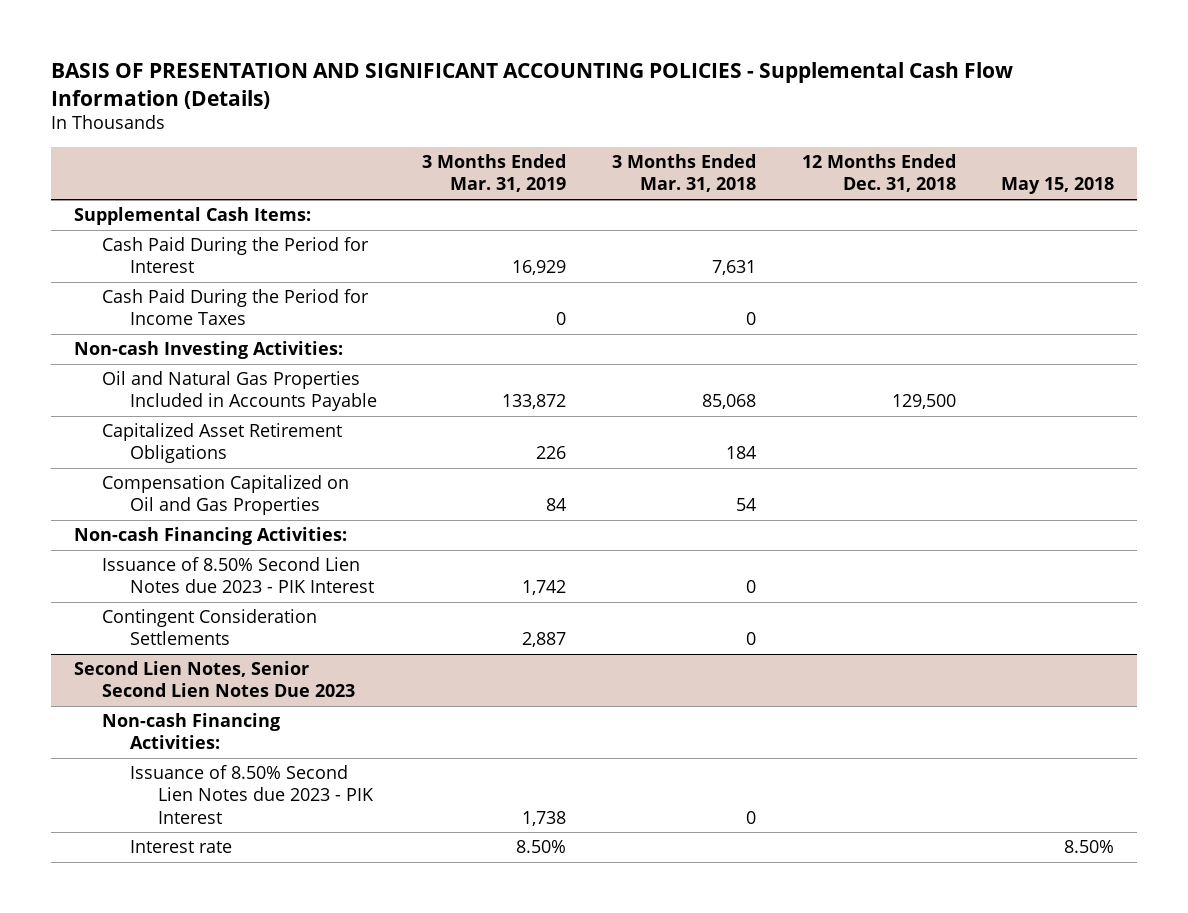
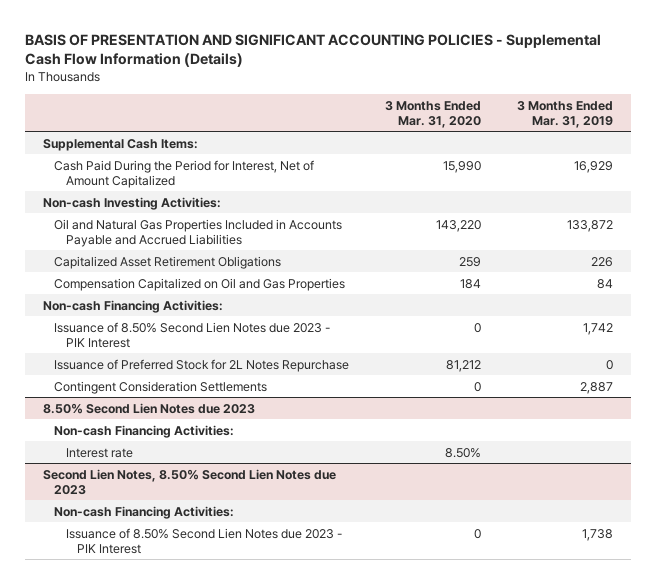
- | 3 Months Ended Mar. 31, 2019 | 3 Months Ended Mar. 31, 2018 | 12 Months Ended Dec. 31, 2018 | May 15, 2018
+ | 3 Months Ended Mar. 31, 2020 | 3 Months Ended Mar. 31, 2019
- Cash Paid During the Period for Interest | 16,929 | 7,631 | |
- Cash Paid During the Period for Income Taxes | 0 | 0 | |
+ Cash Paid During the Period for Interest, Net of Amount Capitalized | 15,990 | 16,929
- Oil and Natural Gas Properties Included in Accounts Payable | 133,872 | 85,068 | 129,500 |
+ Oil and Natural Gas Properties Included in Accounts Payable and Accrued Liabilities | 143,220 | 133,872
+ Issuance of Preferred Stock for 2L Notes Repurchase | 81,212 | 0
- Second Lien Notes, Senior Second Lien Notes Due 2023
+ 8.50% Second Lien Notes due 2023
+ Interest rate | 8.50% |
+ Second Lien Notes, 8.50% Second Lien Notes due 2023
+ Non-cash Financing Activities:
- Interest rate | 8.50% | | | 8.50%

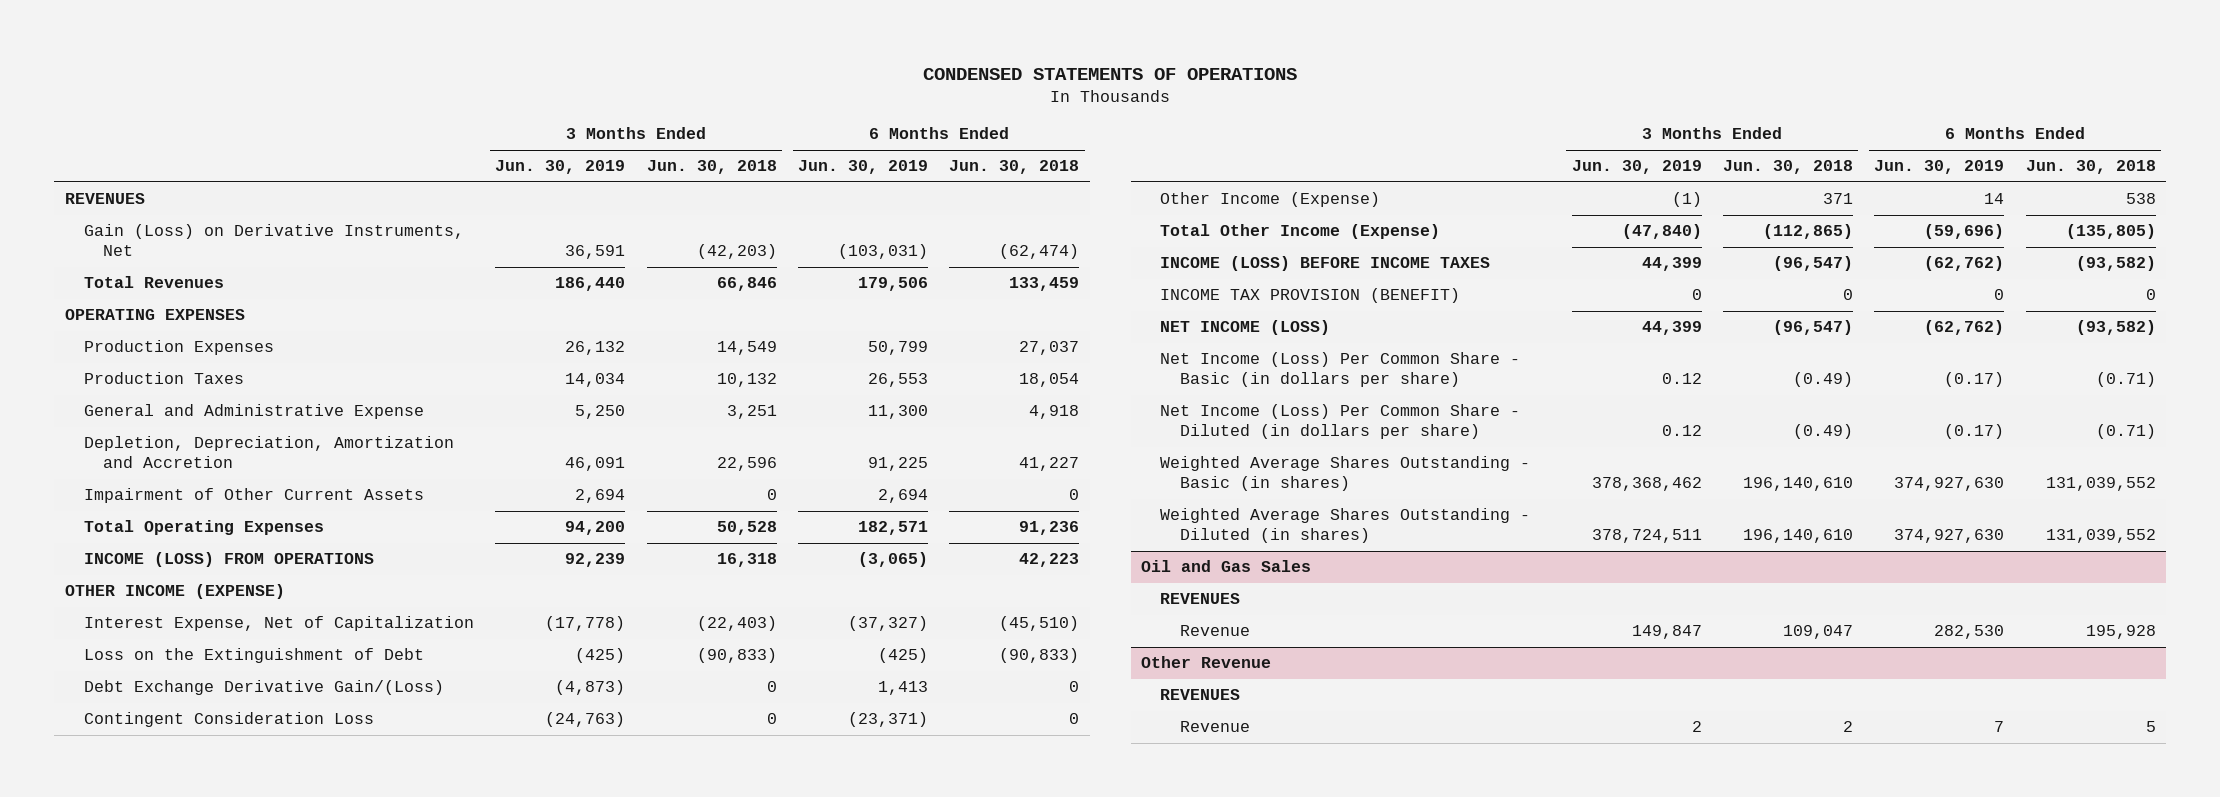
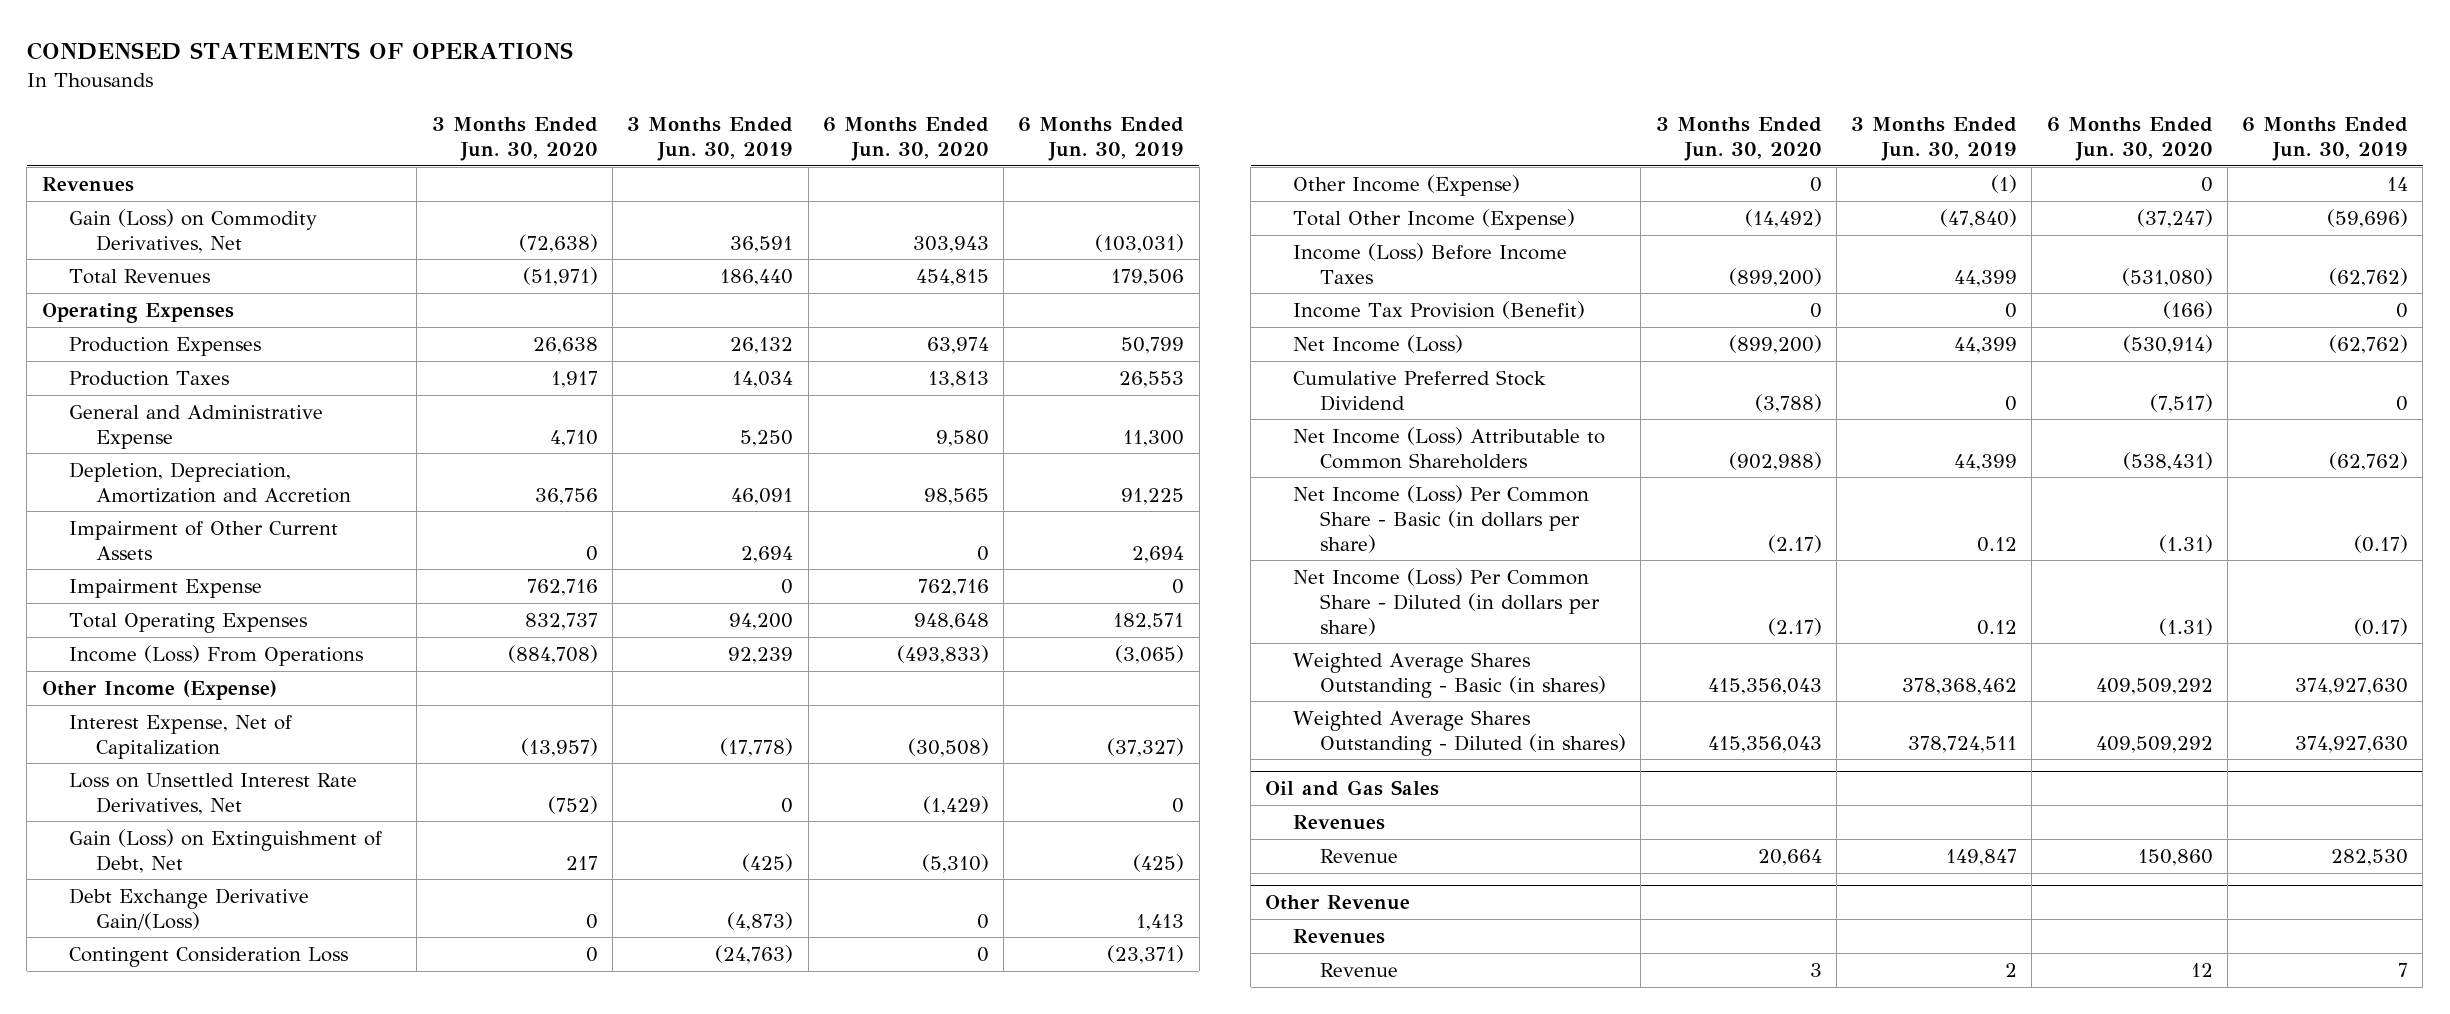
- | 3 Months Ended Jun. 30, 2019 | 3 Months Ended Jun. 30, 2018 | 6 Months Ended Jun. 30, 2019 | 6 Months Ended Jun. 30, 2018
+ | 3 Months Ended Jun. 30, 2020 | 3 Months Ended Jun. 30, 2019 | 6 Months Ended Jun. 30, 2020 | 6 Months Ended Jun. 30, 2019
- REVENUES
- Gain (Loss) on Derivative Instruments, Net | 36,591 | (42,203) | (103,031) | (62,474)
+ Revenues
+ Gain (Loss) on Commodity Derivatives, Net | (72,638) | 36,591 | 303,943 | (103,031)
- OPERATING EXPENSES
+ Operating Expenses
+ Impairment Expense | 762,716 | 0 | 762,716 | 0
- INCOME (LOSS) FROM OPERATIONS | 92,239 | 16,318 | (3,065) | 42,223
- OTHER INCOME (EXPENSE)
+ Income (Loss) From Operations | (884,708) | 92,239 | (493,833) | (3,065)
+ Other Income (Expense)
- Loss on the Extinguishment of Debt | (425) | (90,833) | (425) | (90,833)
+ Loss on Unsettled Interest Rate Derivatives, Net | (752) | 0 | (1,429) | 0
+ Gain (Loss) on Extinguishment of Debt, Net | 217 | (425) | (5,310) | (425)
- INCOME (LOSS) BEFORE INCOME TAXES | 44,399 | (96,547) | (62,762) | (93,582)
- INCOME TAX PROVISION (BENEFIT) | 0 | 0 | 0 | 0
- NET INCOME (LOSS) | 44,399 | (96,547) | (62,762) | (93,582)
+ Income (Loss) Before Income Taxes | (899,200) | 44,399 | (531,080) | (62,762)
+ Income Tax Provision (Benefit) | 0 | 0 | (166) | 0
+ Net Income (Loss) | (899,200) | 44,399 | (530,914) | (62,762)
+ Cumulative Preferred Stock Dividend | (3,788) | 0 | (7,517) | 0
+ Net Income (Loss) Attributable to Common Shareholders | (902,988) | 44,399 | (538,431) | (62,762)
@ Oil and Gas Sales
- REVENUES
+ Revenues
@ Other Revenue
- REVENUES
+ Revenues

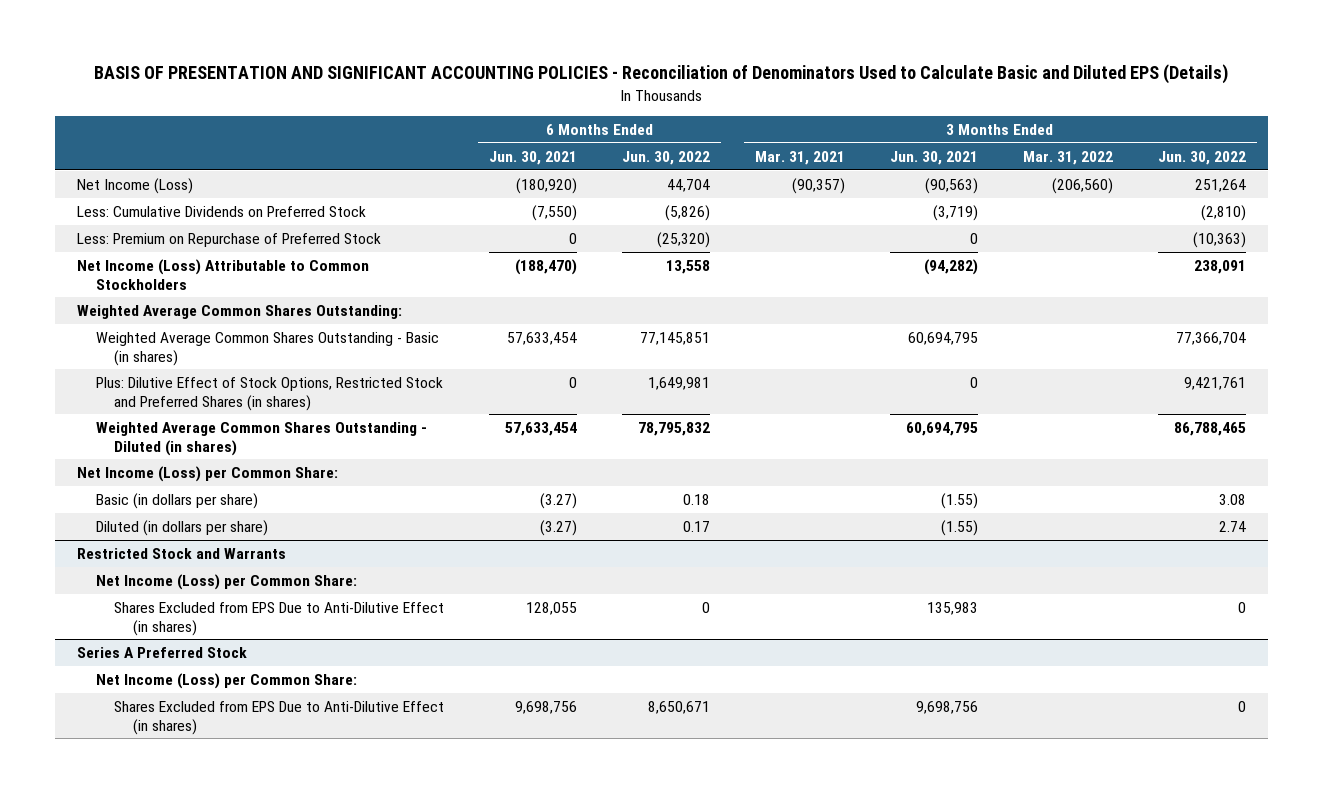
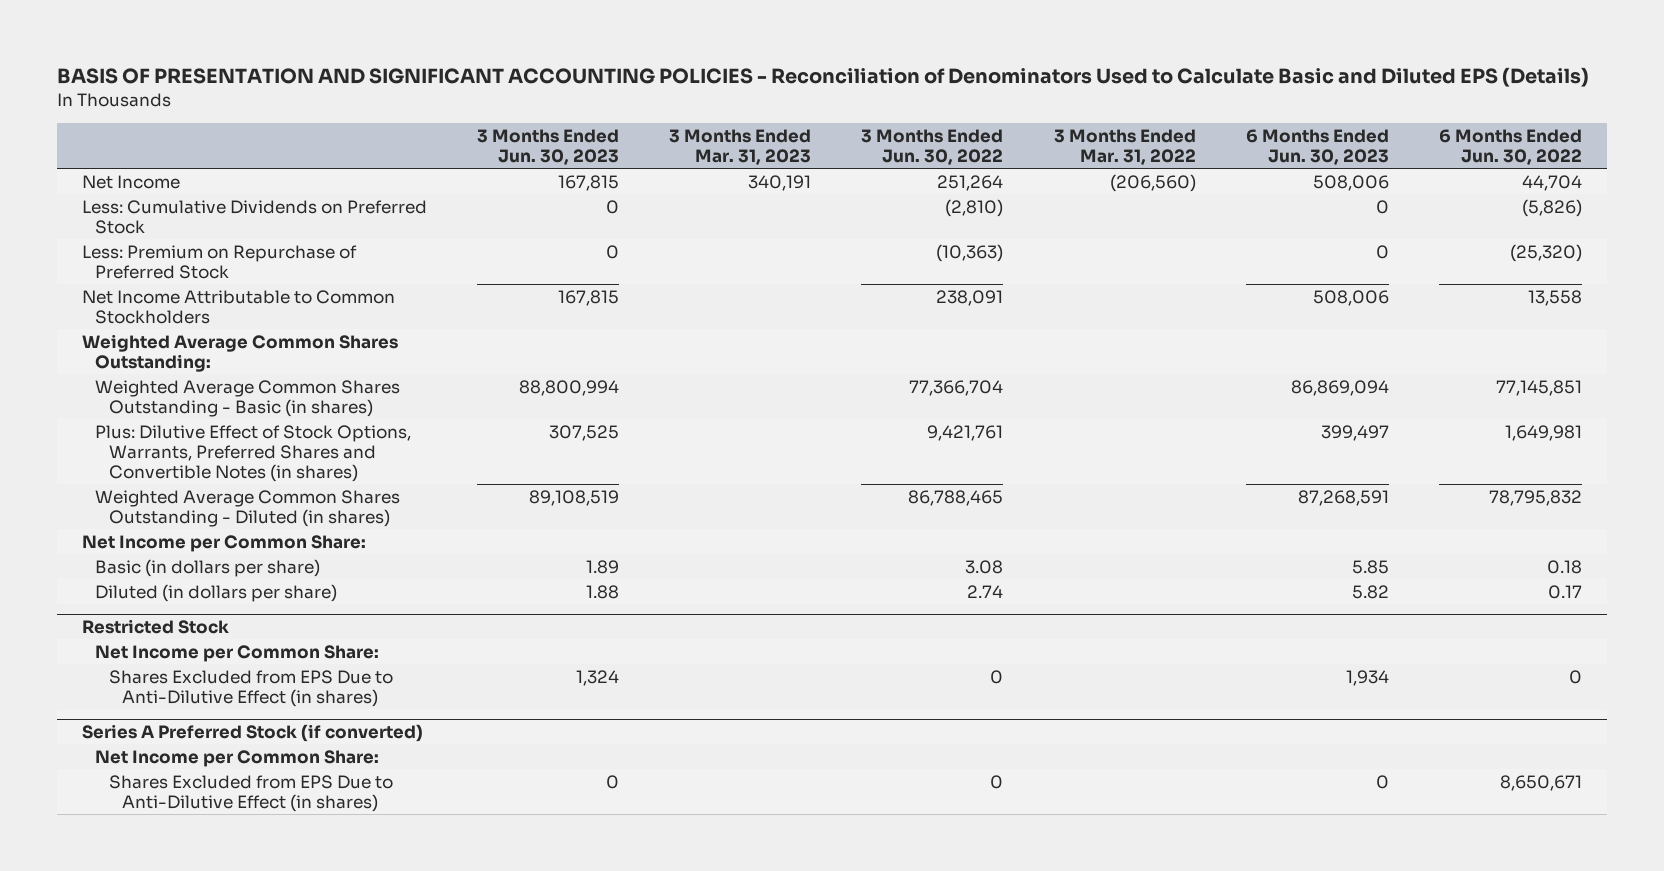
- | 6 Months Ended Jun. 30, 2021 | 6 Months Ended Jun. 30, 2022 | 3 Months Ended Mar. 31, 2021 | 3 Months Ended Jun. 30, 2021 | 3 Months Ended Mar. 31, 2022 | 3 Months Ended Jun. 30, 2022
+ | 3 Months Ended Jun. 30, 2023 | 3 Months Ended Mar. 31, 2023 | 3 Months Ended Jun. 30, 2022 | 3 Months Ended Mar. 31, 2022 | 6 Months Ended Jun. 30, 2023 | 6 Months Ended Jun. 30, 2022
- Net Income (Loss) | (180,920) | 44,704 | (90,357) | (90,563) | (206,560) | 251,264
+ Net Income | 167,815 | 340,191 | 251,264 | (206,560) | 508,006 | 44,704
- Net Income (Loss) Attributable to Common Stockholders | (188,470) | 13,558 | | (94,282) | | 238,091
+ Net Income Attributable to Common Stockholders | 167,815 | | 238,091 | | 508,006 | 13,558
- Plus: Dilutive Effect of Stock Options, Restricted Stock and Preferred Shares (in shares) | 0 | 1,649,981 | | 0 | | 9,421,761
+ Plus: Dilutive Effect of Stock Options, Warrants, Preferred Shares and Convertible Notes (in shares) | 307,525 | | 9,421,761 | | 399,497 | 1,649,981
- Net Income (Loss) per Common Share:
+ Net Income per Common Share:
- Restricted Stock and Warrants
- Net Income (Loss) per Common Share:
+ Restricted Stock
+ Net Income per Common Share:
- Series A Preferred Stock
- Net Income (Loss) per Common Share:
+ Series A Preferred Stock (if converted)
+ Net Income per Common Share:

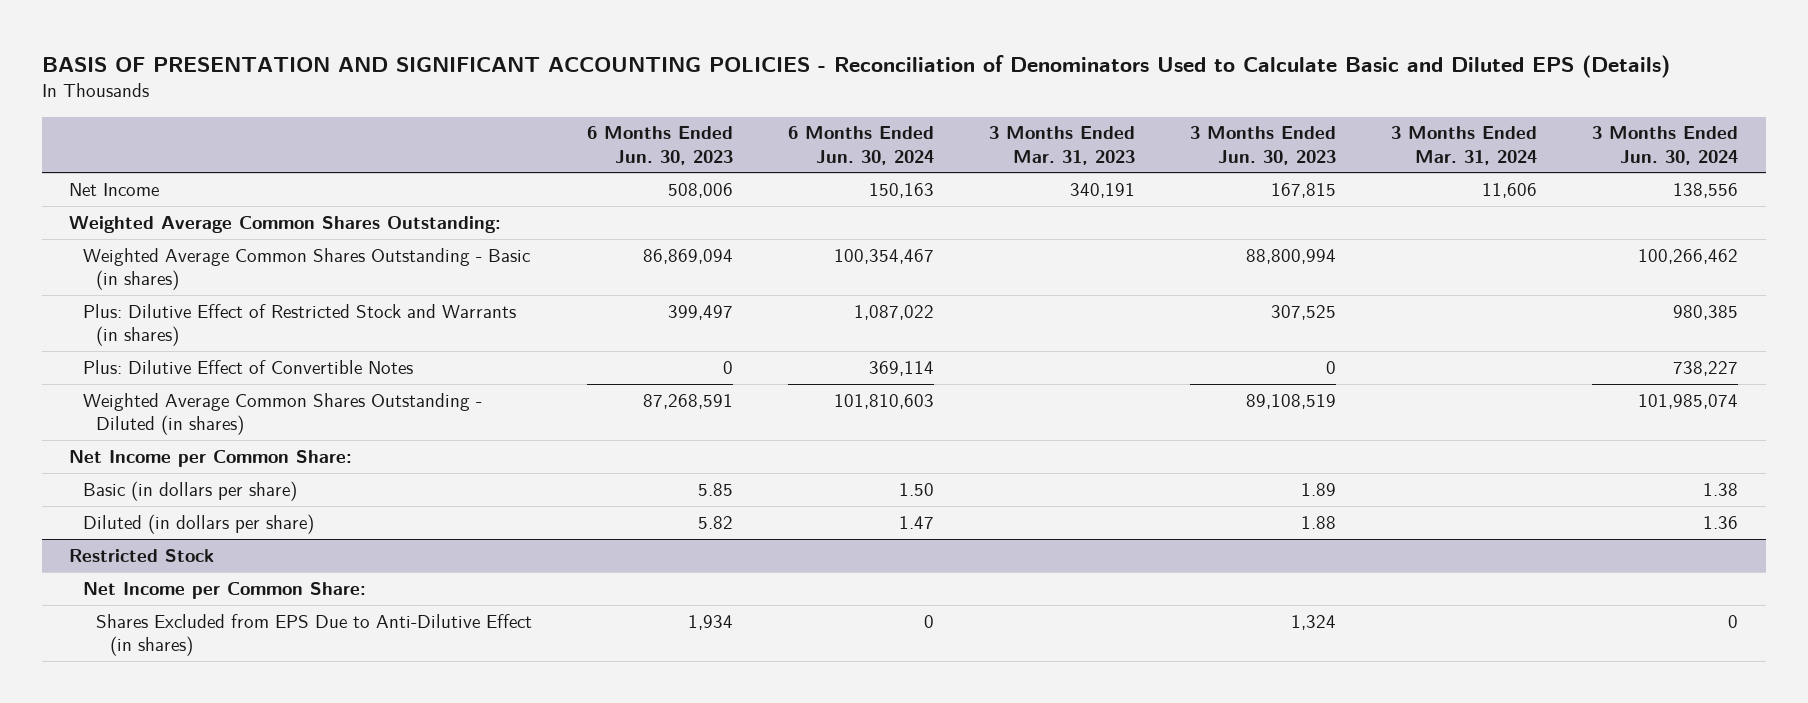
- | 3 Months Ended Jun. 30, 2023 | 3 Months Ended Mar. 31, 2023 | 3 Months Ended Jun. 30, 2022 | 3 Months Ended Mar. 31, 2022 | 6 Months Ended Jun. 30, 2023 | 6 Months Ended Jun. 30, 2022
+ | 6 Months Ended Jun. 30, 2023 | 6 Months Ended Jun. 30, 2024 | 3 Months Ended Mar. 31, 2023 | 3 Months Ended Jun. 30, 2023 | 3 Months Ended Mar. 31, 2024 | 3 Months Ended Jun. 30, 2024
- Less: Cumulative Dividends on Preferred Stock | 0 | | (2,810) | | 0 | (5,826)
- Less: Premium on Repurchase of Preferred Stock | 0 | | (10,363) | | 0 | (25,320)
- Net Income Attributable to Common Stockholders | 167,815 | | 238,091 | | 508,006 | 13,558
- Plus: Dilutive Effect of Stock Options, Warrants, Preferred Shares and Convertible Notes (in shares) | 307,525 | | 9,421,761 | | 399,497 | 1,649,981
+ Plus: Dilutive Effect of Restricted Stock and Warrants (in shares) | 399,497 | 1,087,022 | | 307,525 | | 980,385
+ Plus: Dilutive Effect of Convertible Notes | 0 | 369,114 | | 0 | | 738,227
- Series A Preferred Stock (if converted)
- Net Income per Common Share:
- Shares Excluded from EPS Due to Anti-Dilutive Effect (in shares) | 0 | | 0 | | 0 | 8,650,671

